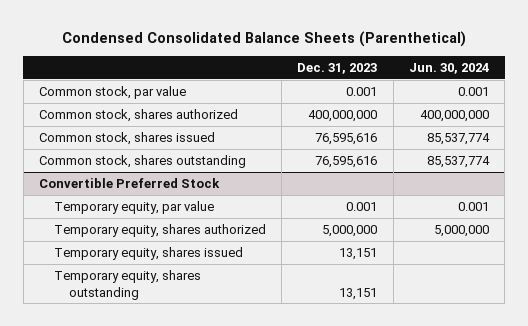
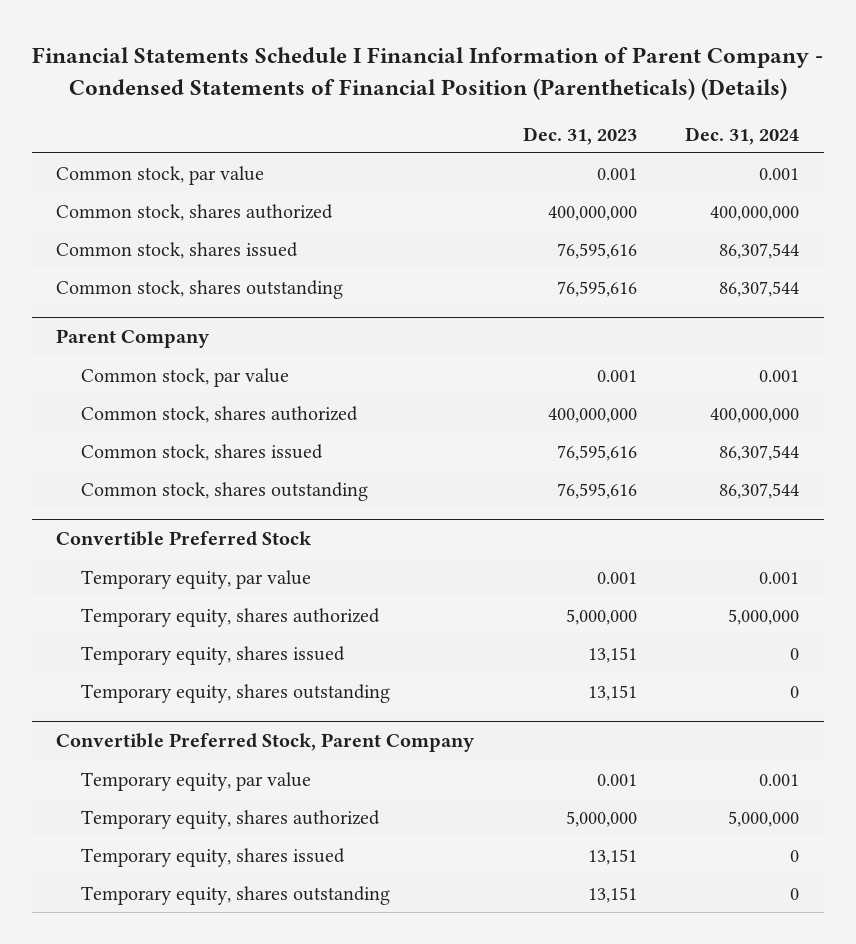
- Condensed Consolidated Balance Sheets (Parenthetical)
+ Financial Statements Schedule I Financial Information of Parent Company - Condensed Statements of Financial Position (Parentheticals) (Details)
- | Dec. 31, 2023 | Jun. 30, 2024
+ | Dec. 31, 2023 | Dec. 31, 2024
+ Parent Company
+ Common stock, par value | 0.001 | 0.001
+ Common stock, shares authorized | 400,000,000 | 400,000,000
+ Common stock, shares issued | 76,595,616 | 86,307,544
+ Common stock, shares outstanding | 76,595,616 | 86,307,544
+ Convertible Preferred Stock, Parent Company
+ Temporary equity, par value | 0.001 | 0.001
+ Temporary equity, shares authorized | 5,000,000 | 5,000,000
+ Temporary equity, shares issued | 13,151 | 0
+ Temporary equity, shares outstanding | 13,151 | 0

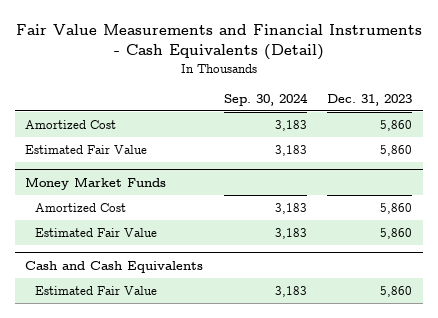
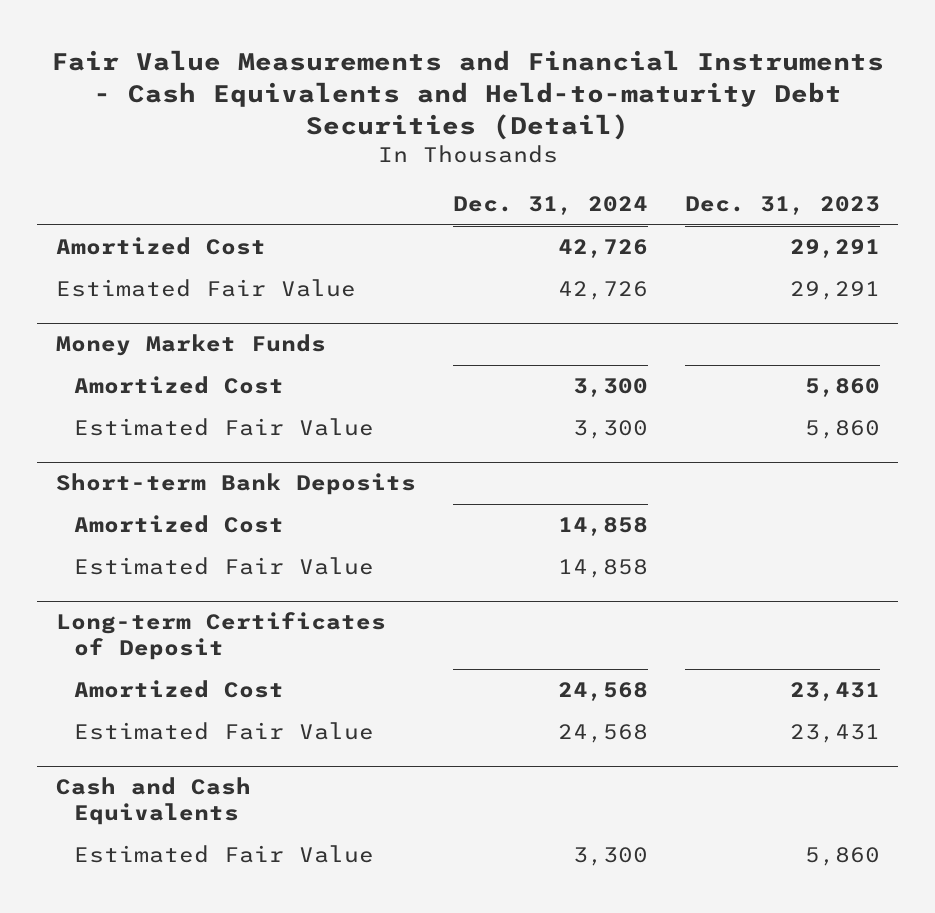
- Fair Value Measurements and Financial Instruments - Cash Equivalents (Detail)
+ Fair Value Measurements and Financial Instruments - Cash Equivalents and Held-to-maturity Debt Securities (Detail)
- | Sep. 30, 2024 | Dec. 31, 2023
+ | Dec. 31, 2024 | Dec. 31, 2023
- Amortized Cost | 3,183 | 5,860
- Estimated Fair Value | 3,183 | 5,860
+ Amortized Cost | 42,726 | 29,291
+ Estimated Fair Value | 42,726 | 29,291
+ Short-term Bank Deposits
+ Amortized Cost | 14,858 |
+ Estimated Fair Value | 14,858 |
+ Long-term Certificates of Deposit
+ Amortized Cost | 24,568 | 23,431
+ Estimated Fair Value | 24,568 | 23,431

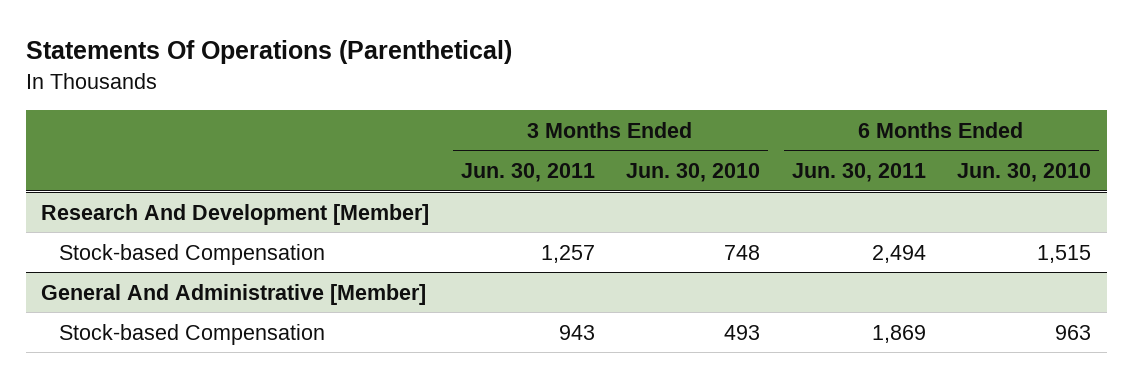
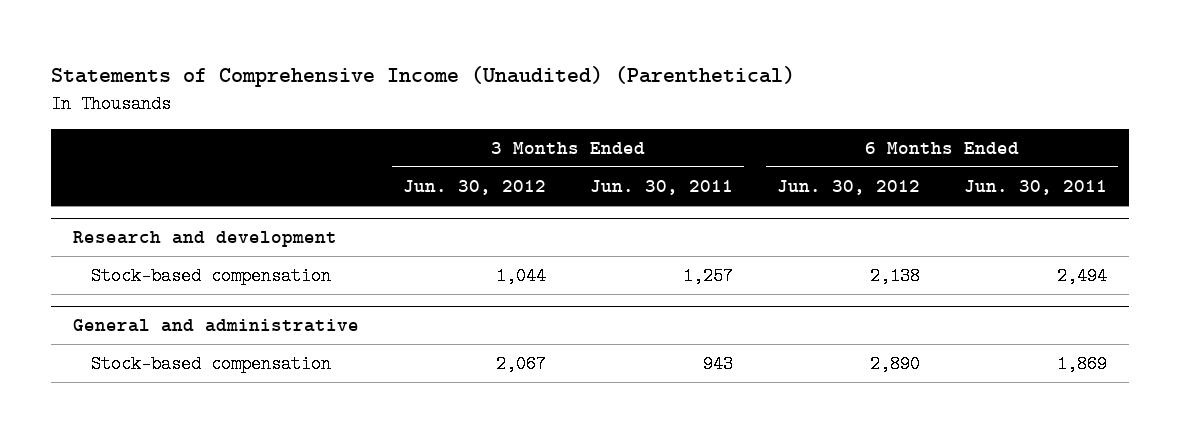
- Statements Of Operations (Parenthetical)
+ Statements of Comprehensive Income (Unaudited) (Parenthetical)
- | 3 Months Ended Jun. 30, 2011 | 3 Months Ended Jun. 30, 2010 | 6 Months Ended Jun. 30, 2011 | 6 Months Ended Jun. 30, 2010
+ | 3 Months Ended Jun. 30, 2012 | 3 Months Ended Jun. 30, 2011 | 6 Months Ended Jun. 30, 2012 | 6 Months Ended Jun. 30, 2011
- Research And Development [Member]
- Stock-based Compensation | 1,257 | 748 | 2,494 | 1,515
- General And Administrative [Member]
- Stock-based Compensation | 943 | 493 | 1,869 | 963
+ Research and development
+ Stock-based compensation | 1,044 | 1,257 | 2,138 | 2,494
+ General and administrative
+ Stock-based compensation | 2,067 | 943 | 2,890 | 1,869

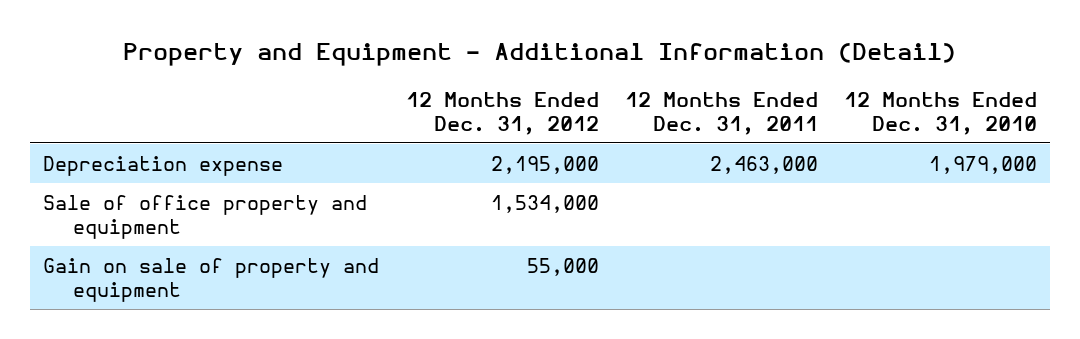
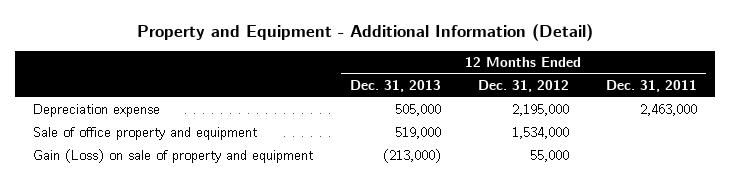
- | 12 Months Ended Dec. 31, 2012 | 12 Months Ended Dec. 31, 2011 | 12 Months Ended Dec. 31, 2010
+ | 12 Months Ended Dec. 31, 2013 | 12 Months Ended Dec. 31, 2012 | 12 Months Ended Dec. 31, 2011
- Gain on sale of property and equipment | 55,000 | |
+ Gain (Loss) on sale of property and equipment | (213,000) | 55,000 |

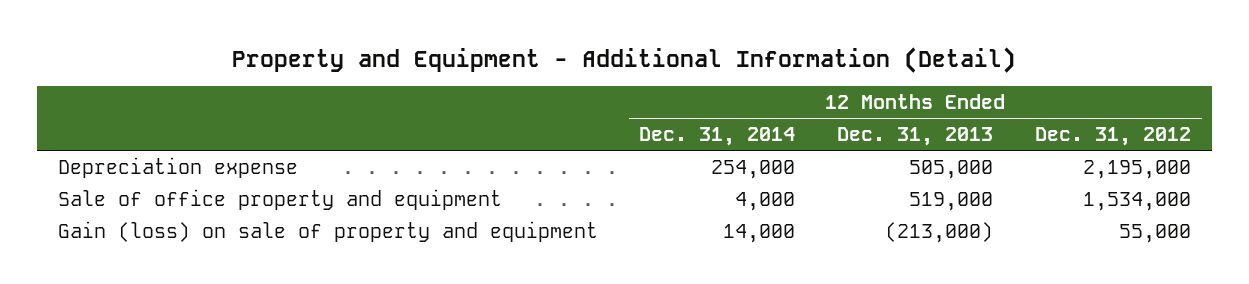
- | 12 Months Ended Dec. 31, 2013 | 12 Months Ended Dec. 31, 2012 | 12 Months Ended Dec. 31, 2011
+ | 12 Months Ended Dec. 31, 2014 | 12 Months Ended Dec. 31, 2013 | 12 Months Ended Dec. 31, 2012
- Gain (Loss) on sale of property and equipment | (213,000) | 55,000 |
+ Gain (loss) on sale of property and equipment | 14,000 | (213,000) | 55,000

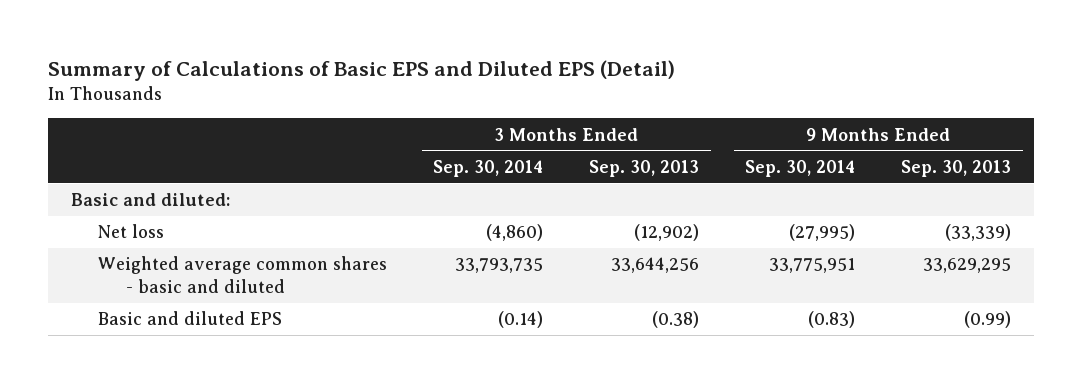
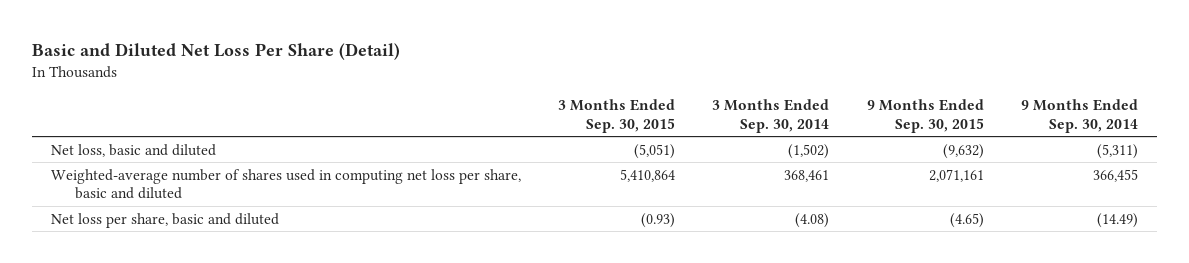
- Summary of Calculations of Basic EPS and Diluted EPS (Detail)
+ Basic and Diluted Net Loss Per Share (Detail)
- | 3 Months Ended Sep. 30, 2014 | 3 Months Ended Sep. 30, 2013 | 9 Months Ended Sep. 30, 2014 | 9 Months Ended Sep. 30, 2013
+ | 3 Months Ended Sep. 30, 2015 | 3 Months Ended Sep. 30, 2014 | 9 Months Ended Sep. 30, 2015 | 9 Months Ended Sep. 30, 2014
- Basic and diluted:
- Net loss | (4,860) | (12,902) | (27,995) | (33,339)
- Weighted average common shares - basic and diluted | 33,793,735 | 33,644,256 | 33,775,951 | 33,629,295
- Basic and diluted EPS | (0.14) | (0.38) | (0.83) | (0.99)
+ Net loss, basic and diluted | (5,051) | (1,502) | (9,632) | (5,311)
+ Weighted-average number of shares used in computing net loss per share, basic and diluted | 5,410,864 | 368,461 | 2,071,161 | 366,455
+ Net loss per share, basic and diluted | (0.93) | (4.08) | (4.65) | (14.49)

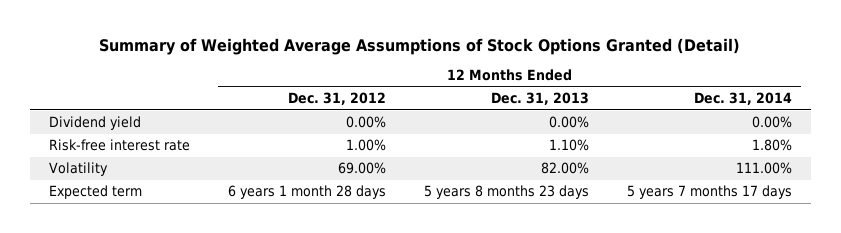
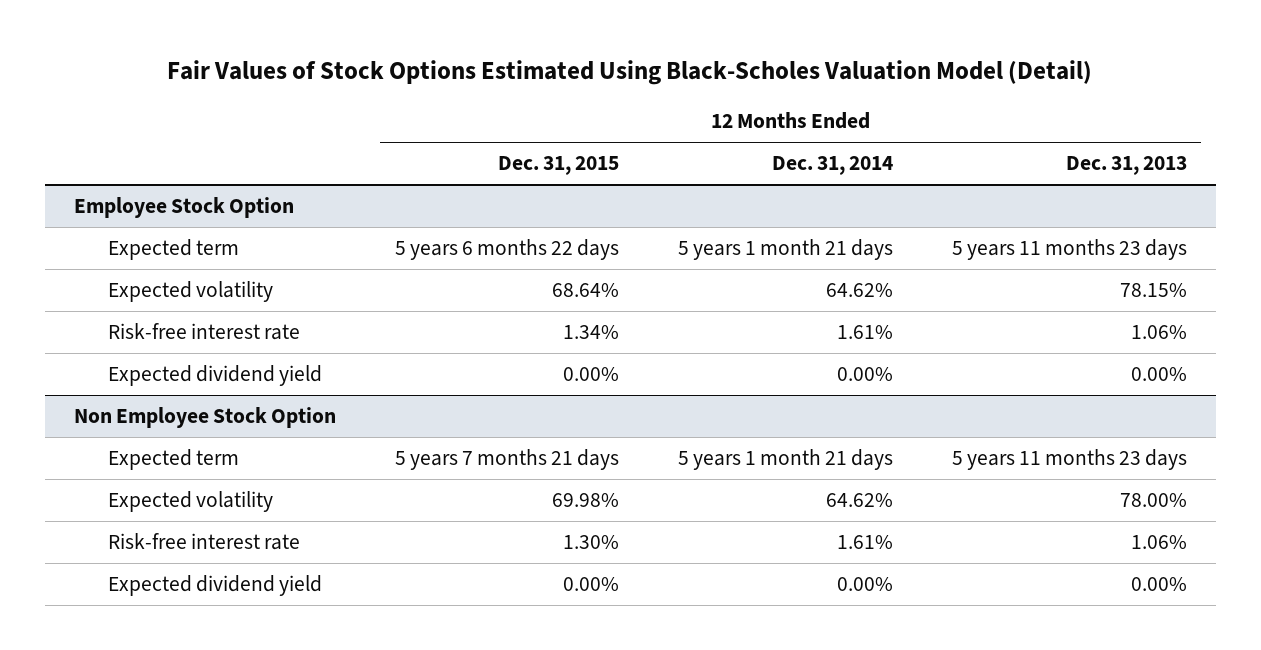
- Summary of Weighted Average Assumptions of Stock Options Granted (Detail)
+ Fair Values of Stock Options Estimated Using Black-Scholes Valuation Model (Detail)
- | 12 Months Ended Dec. 31, 2012 | 12 Months Ended Dec. 31, 2013 | 12 Months Ended Dec. 31, 2014
+ | 12 Months Ended Dec. 31, 2015 | 12 Months Ended Dec. 31, 2014 | 12 Months Ended Dec. 31, 2013
- Dividend yield | 0.00% | 0.00% | 0.00%
- Risk-free interest rate | 1.00% | 1.10% | 1.80%
- Volatility | 69.00% | 82.00% | 111.00%
- Expected term | 6 years 1 month 28 days | 5 years 8 months 23 days | 5 years 7 months 17 days
+ Employee Stock Option
+ Expected term | 5 years 6 months 22 days | 5 years 1 month 21 days | 5 years 11 months 23 days
+ Expected volatility | 68.64% | 64.62% | 78.15%
+ Risk-free interest rate | 1.34% | 1.61% | 1.06%
+ Expected dividend yield | 0.00% | 0.00% | 0.00%
+ Non Employee Stock Option
+ Expected term | 5 years 7 months 21 days | 5 years 1 month 21 days | 5 years 11 months 23 days
+ Expected volatility | 69.98% | 64.62% | 78.00%
+ Risk-free interest rate | 1.30% | 1.61% | 1.06%
+ Expected dividend yield | 0.00% | 0.00% | 0.00%

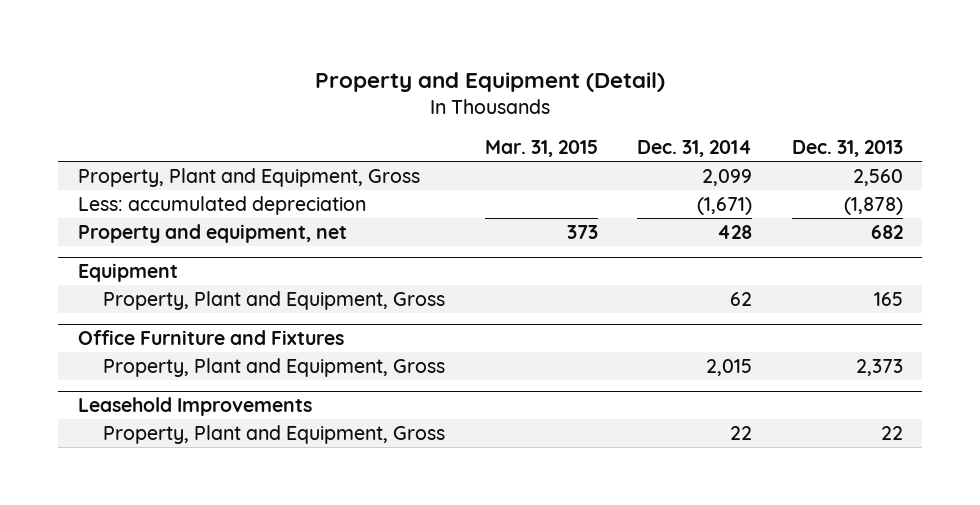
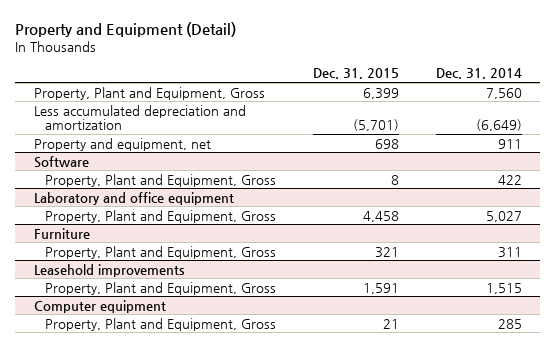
- | Mar. 31, 2015 | Dec. 31, 2014 | Dec. 31, 2013
+ | Dec. 31, 2015 | Dec. 31, 2014
- Property, Plant and Equipment, Gross | | 2,099 | 2,560
- Less: accumulated depreciation | | (1,671) | (1,878)
- Property and equipment, net | 373 | 428 | 682
- Equipment
- Property, Plant and Equipment, Gross | | 62 | 165
- Office Furniture and Fixtures
- Property, Plant and Equipment, Gross | | 2,015 | 2,373
- Leasehold Improvements
- Property, Plant and Equipment, Gross | | 22 | 22
+ Property, Plant and Equipment, Gross | 6,399 | 7,560
+ Less accumulated depreciation and amortization | (5,701) | (6,649)
+ Property and equipment, net | 698 | 911
+ Software
+ Property, Plant and Equipment, Gross | 8 | 422
+ Laboratory and office equipment
+ Property, Plant and Equipment, Gross | 4,458 | 5,027
+ Furniture
+ Property, Plant and Equipment, Gross | 321 | 311
+ Leasehold improvements
+ Property, Plant and Equipment, Gross | 1,591 | 1,515
+ Computer equipment
+ Property, Plant and Equipment, Gross | 21 | 285

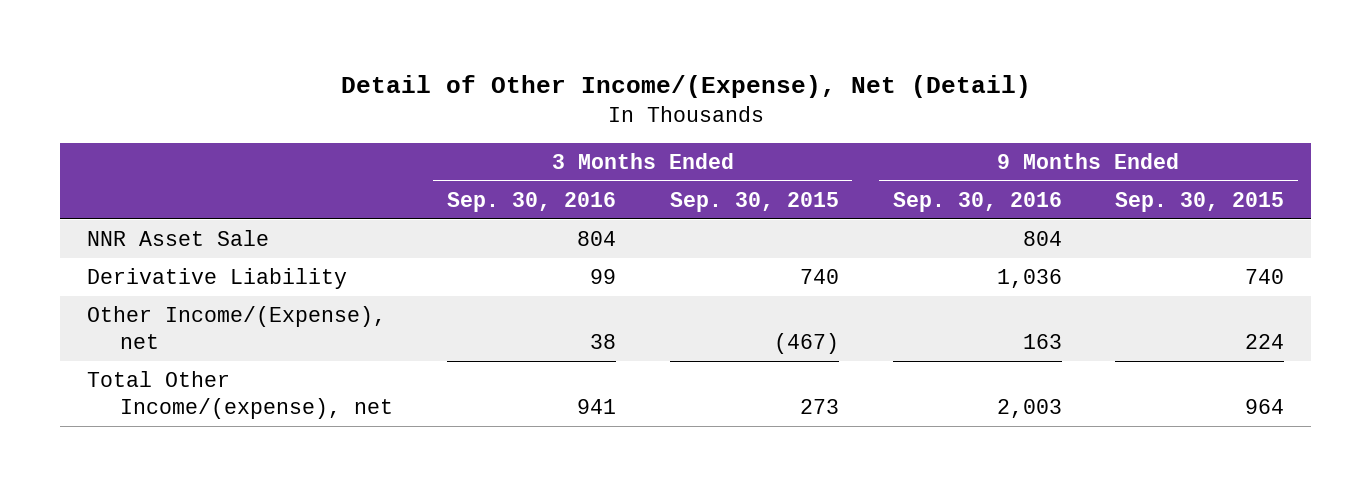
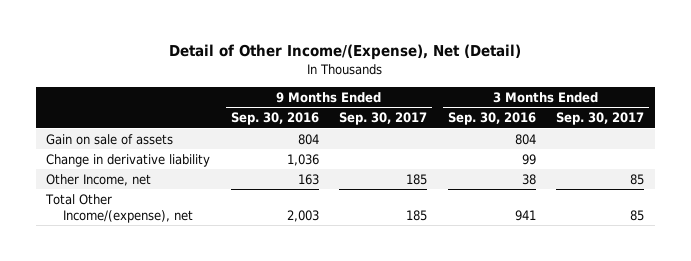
- | 3 Months Ended Sep. 30, 2016 | 3 Months Ended Sep. 30, 2015 | 9 Months Ended Sep. 30, 2016 | 9 Months Ended Sep. 30, 2015
+ | 9 Months Ended Sep. 30, 2016 | 9 Months Ended Sep. 30, 2017 | 3 Months Ended Sep. 30, 2016 | 3 Months Ended Sep. 30, 2017
- NNR Asset Sale | 804 | | 804 |
- Derivative Liability | 99 | 740 | 1,036 | 740
- Other Income/(Expense), net | 38 | (467) | 163 | 224
+ Gain on sale of assets | 804 | | 804 |
+ Change in derivative liability | 1,036 | | 99 |
+ Other Income, net | 163 | 185 | 38 | 85

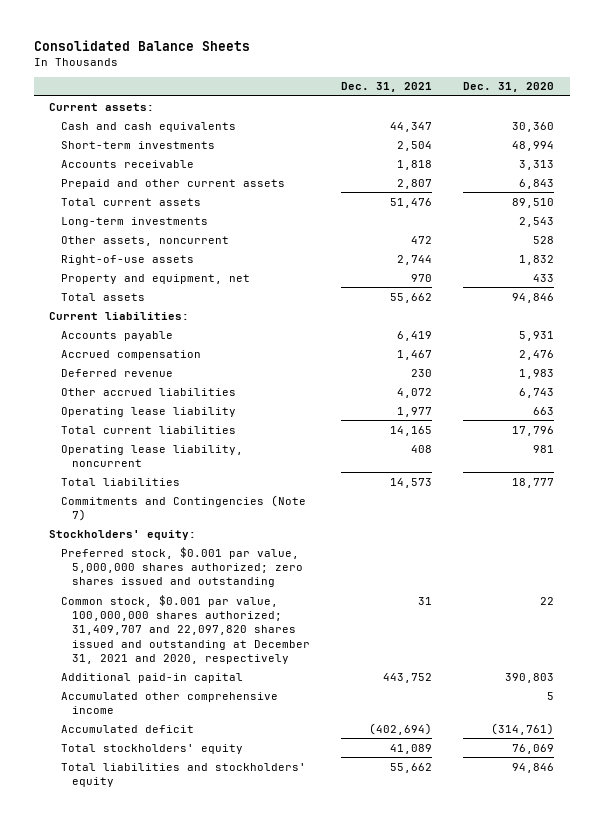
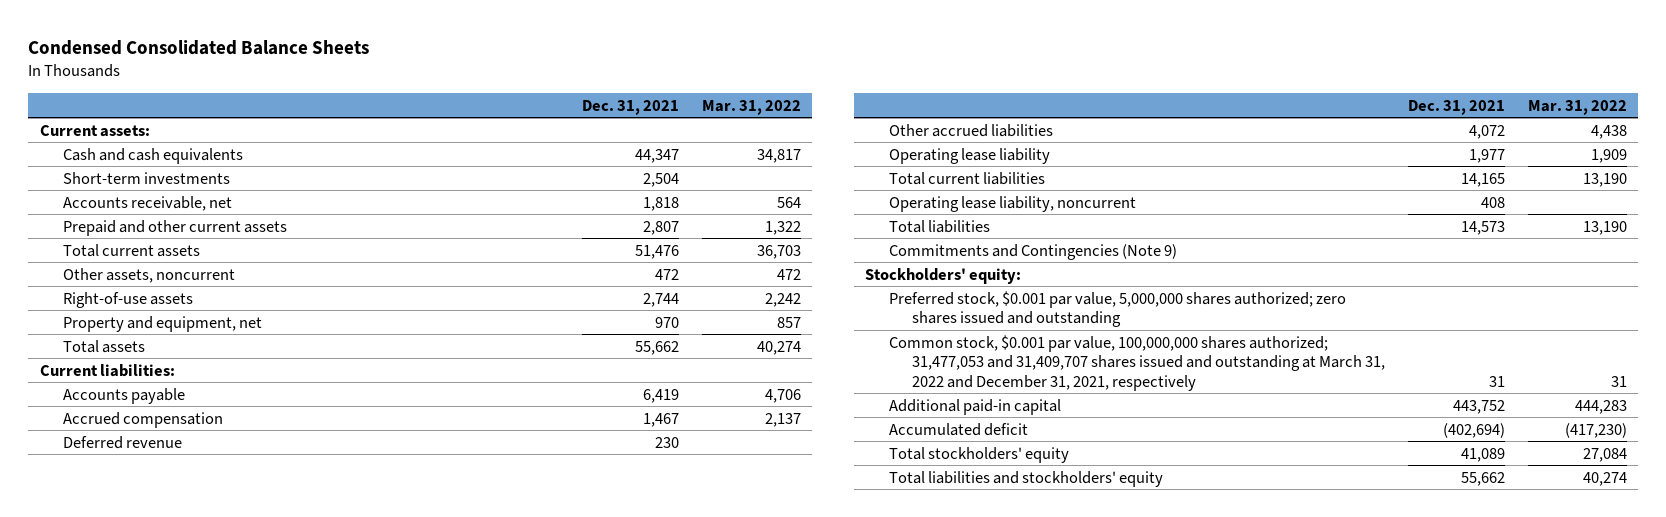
- Consolidated Balance Sheets
+ Condensed Consolidated Balance Sheets
- | Dec. 31, 2021 | Dec. 31, 2020
+ | Dec. 31, 2021 | Mar. 31, 2022
- Accounts receivable | 1,818 | 3,313
+ Accounts receivable, net | 1,818 | 564
- Long-term investments | | 2,543
- Commitments and Contingencies (Note 7)
+ Commitments and Contingencies (Note 9)
- Common stock, $0.001 par value, 100,000,000 shares authorized; 31,409,707 and 22,097,820 shares issued and outstanding at December 31, 2021 and 2020, respectively | 31 | 22
+ Common stock, $0.001 par value, 100,000,000 shares authorized; 31,477,053 and 31,409,707 shares issued and outstanding at March 31, 2022 and December 31, 2021, respectively | 31 | 31
- Accumulated other comprehensive income | | 5

